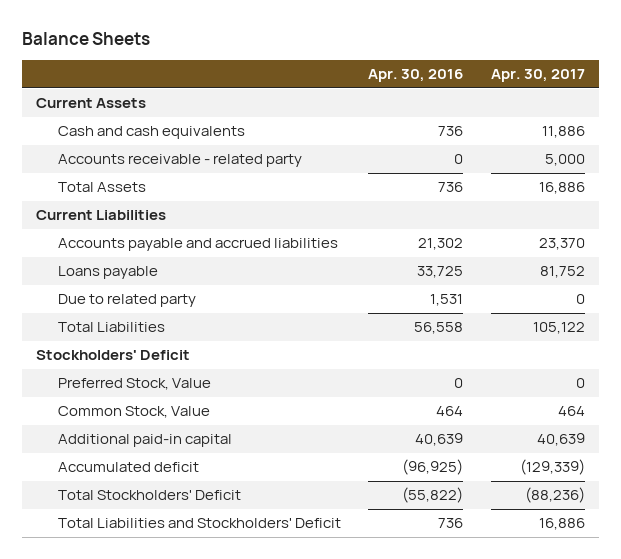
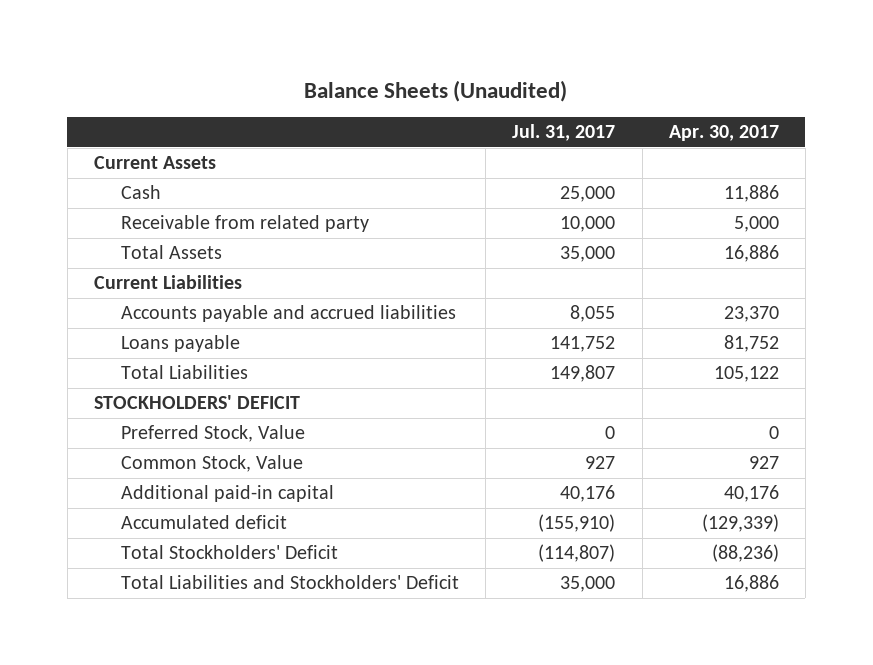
- Balance Sheets
+ Balance Sheets (Unaudited)
- | Apr. 30, 2016 | Apr. 30, 2017
+ | Jul. 31, 2017 | Apr. 30, 2017
- Cash and cash equivalents | 736 | 11,886
- Accounts receivable - related party | 0 | 5,000
+ Cash | 25,000 | 11,886
+ Receivable from related party | 10,000 | 5,000
- Due to related party | 1,531 | 0
- Stockholders' Deficit
+ STOCKHOLDERS' DEFICIT
- Common Stock, Value | 464 | 464
- Additional paid-in capital | 40,639 | 40,639
+ Common Stock, Value | 927 | 927
+ Additional paid-in capital | 40,176 | 40,176

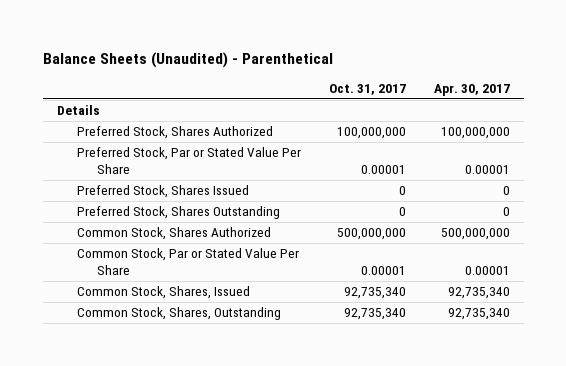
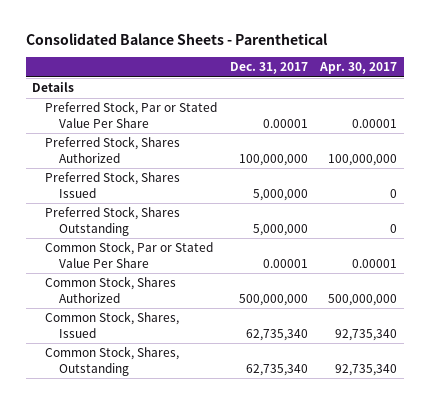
- Balance Sheets (Unaudited) - Parenthetical
+ Consolidated Balance Sheets - Parenthetical
- | Oct. 31, 2017 | Apr. 30, 2017
+ | Dec. 31, 2017 | Apr. 30, 2017
moved down: Preferred Stock, Shares Authorized | 100,000,000 | 100,000,000
moved down: Common Stock, Shares Authorized | 500,000,000 | 500,000,000

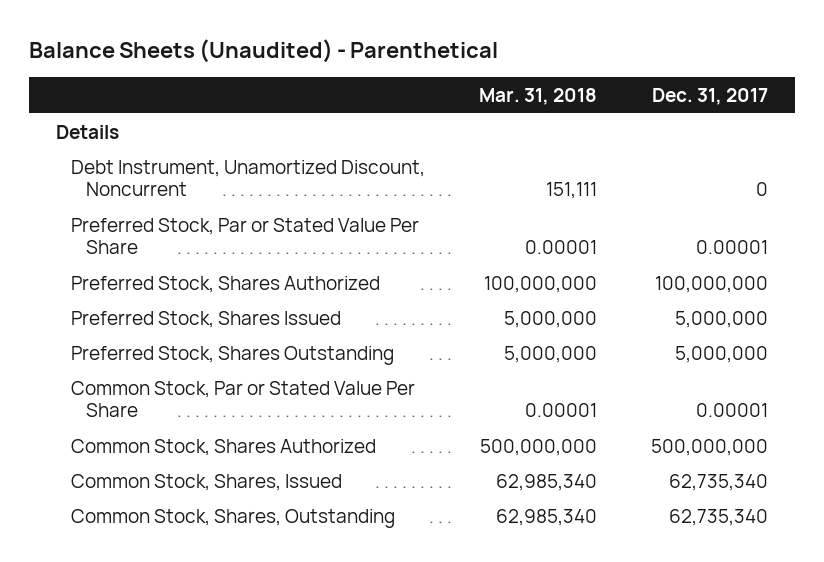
- Consolidated Balance Sheets - Parenthetical
+ Balance Sheets (Unaudited) - Parenthetical
- | Dec. 31, 2017 | Apr. 30, 2017
+ | Mar. 31, 2018 | Dec. 31, 2017
+ Debt Instrument, Unamortized Discount, Noncurrent | 151,111 | 0

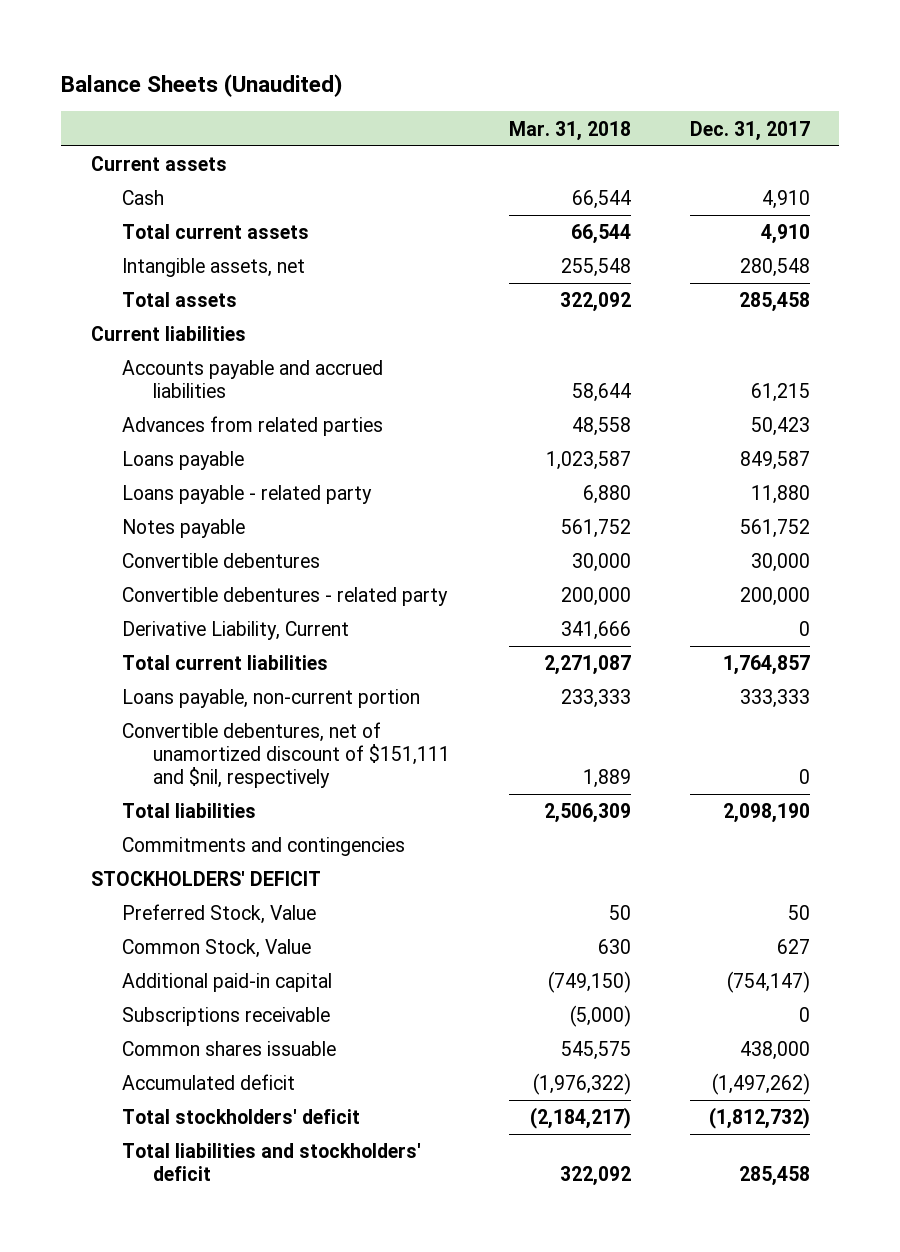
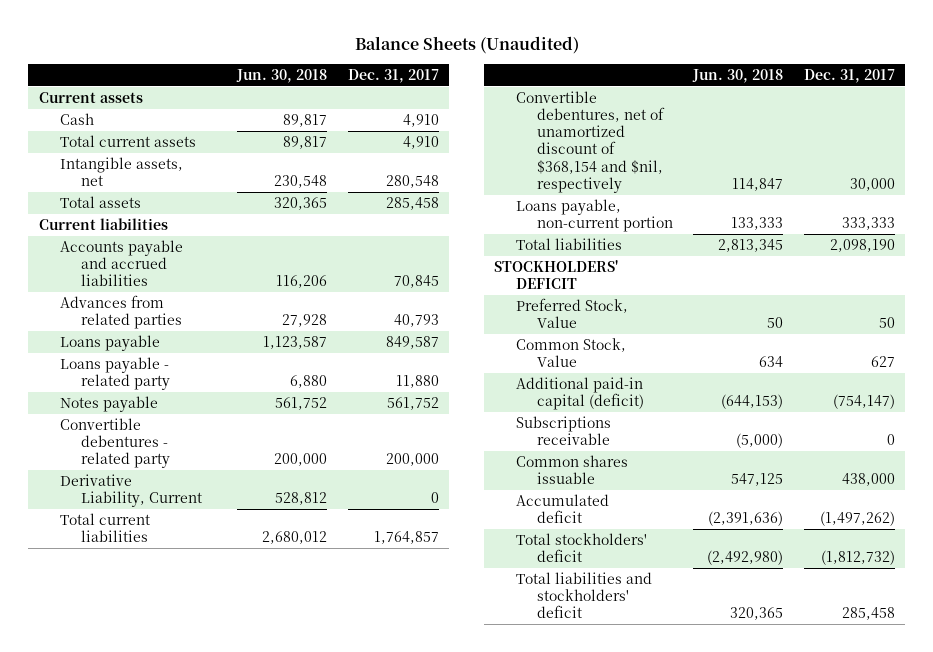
- | Mar. 31, 2018 | Dec. 31, 2017
+ | Jun. 30, 2018 | Dec. 31, 2017
- Accounts payable and accrued liabilities | 58,644 | 61,215
- Advances from related parties | 48,558 | 50,423
+ Accounts payable and accrued liabilities | 116,206 | 70,845
+ Advances from related parties | 27,928 | 40,793
- Convertible debentures | 30,000 | 30,000
+ Convertible debentures, net of unamortized discount of $368,154 and $nil, respectively | 114,847 | 30,000
- Convertible debentures, net of unamortized discount of $151,111 and $nil, respectively | 1,889 | 0
- Commitments and contingencies
- Additional paid-in capital | (749,150) | (754,147)
+ Additional paid-in capital (deficit) | (644,153) | (754,147)

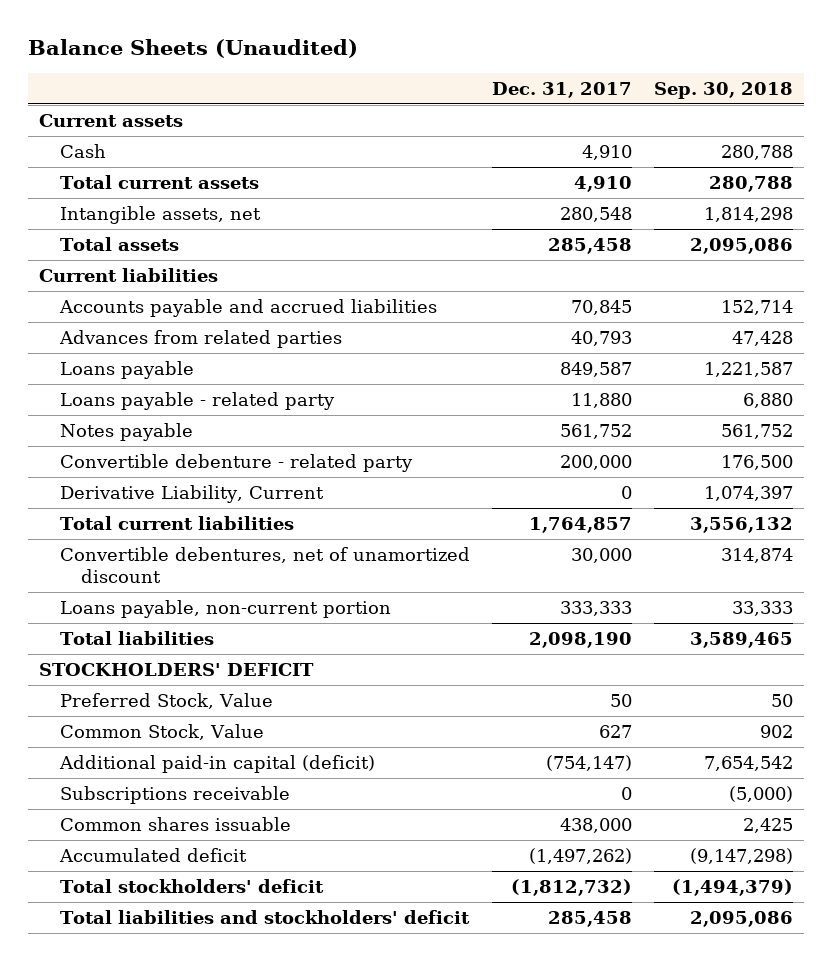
- | Jun. 30, 2018 | Dec. 31, 2017
+ | Dec. 31, 2017 | Sep. 30, 2018
- Convertible debentures - related party | 200,000 | 200,000
+ Convertible debenture - related party | 200,000 | 176,500
- Convertible debentures, net of unamortized discount of $368,154 and $nil, respectively | 114,847 | 30,000
+ Convertible debentures, net of unamortized discount | 30,000 | 314,874

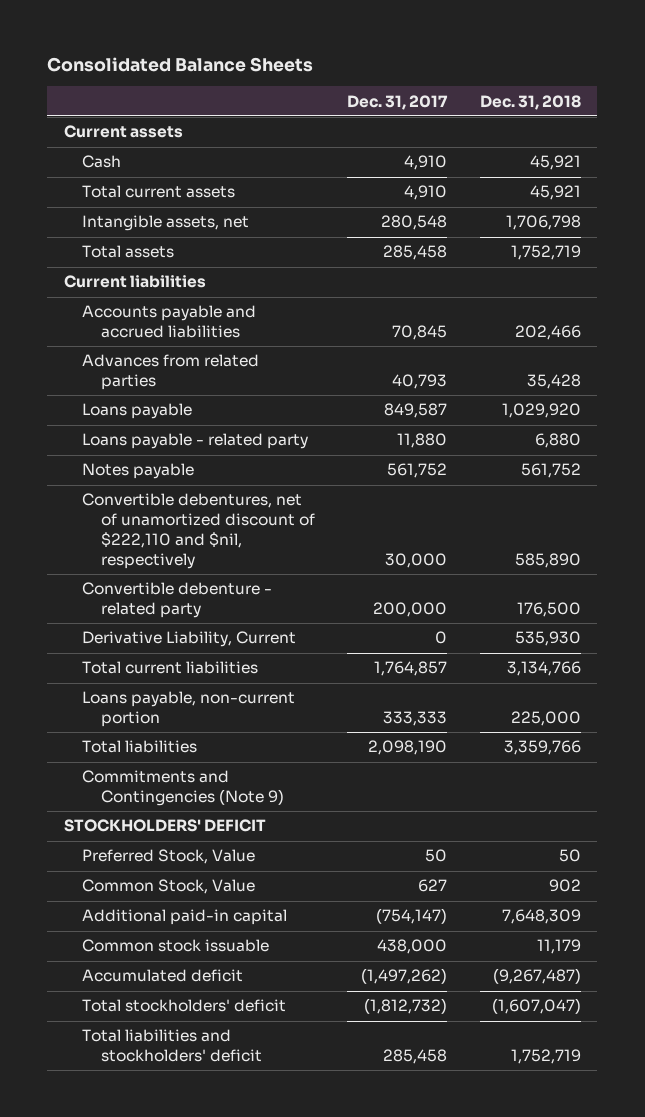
- Balance Sheets (Unaudited)
+ Consolidated Balance Sheets
- | Dec. 31, 2017 | Sep. 30, 2018
+ | Dec. 31, 2017 | Dec. 31, 2018
+ Convertible debentures, net of unamortized discount of $222,110 and $nil, respectively | 30,000 | 585,890
- Convertible debentures, net of unamortized discount | 30,000 | 314,874
+ Commitments and Contingencies (Note 9)
- Additional paid-in capital (deficit) | (754,147) | 7,654,542
- Subscriptions receivable | 0 | (5,000)
- Common shares issuable | 438,000 | 2,425
+ Additional paid-in capital | (754,147) | 7,648,309
+ Common stock issuable | 438,000 | 11,179

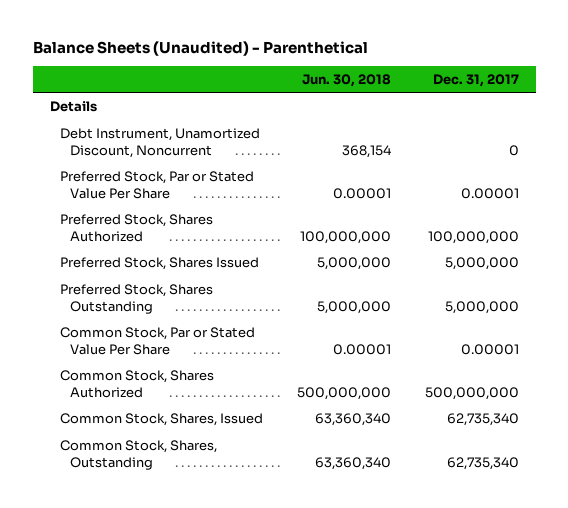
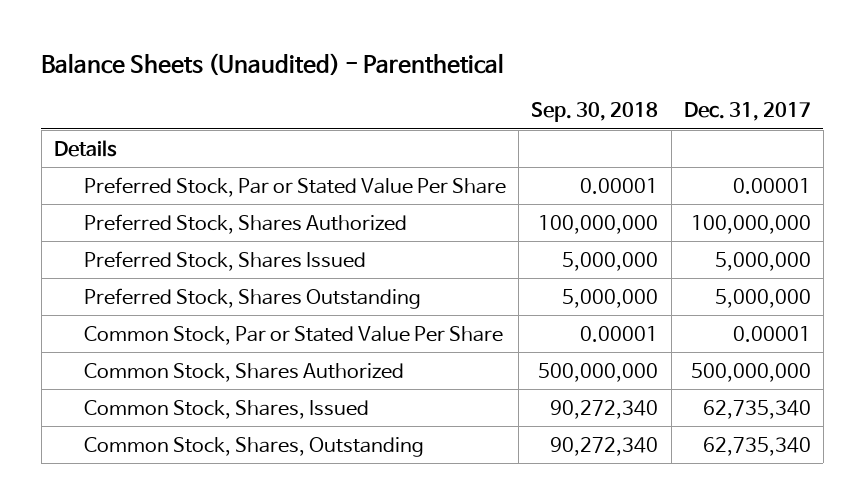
- | Jun. 30, 2018 | Dec. 31, 2017
+ | Sep. 30, 2018 | Dec. 31, 2017
- Debt Instrument, Unamortized Discount, Noncurrent | 368,154 | 0

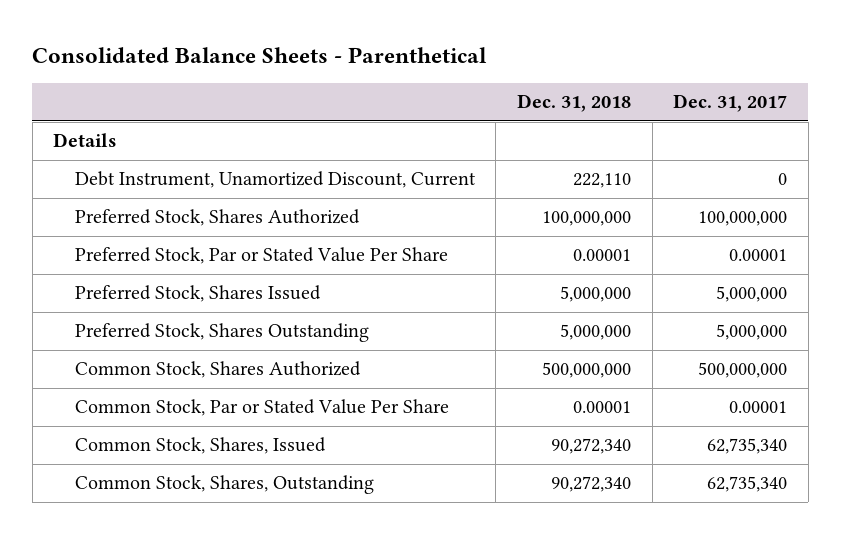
- Balance Sheets (Unaudited) - Parenthetical
+ Consolidated Balance Sheets - Parenthetical
- | Sep. 30, 2018 | Dec. 31, 2017
+ | Dec. 31, 2018 | Dec. 31, 2017
+ Debt Instrument, Unamortized Discount, Current | 222,110 | 0
moved down: Preferred Stock, Par or Stated Value Per Share | 0.00001 | 0.00001
moved down: Common Stock, Par or Stated Value Per Share | 0.00001 | 0.00001

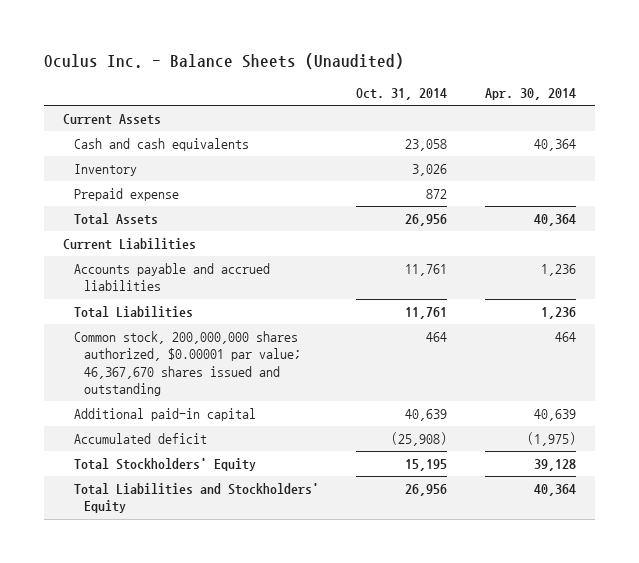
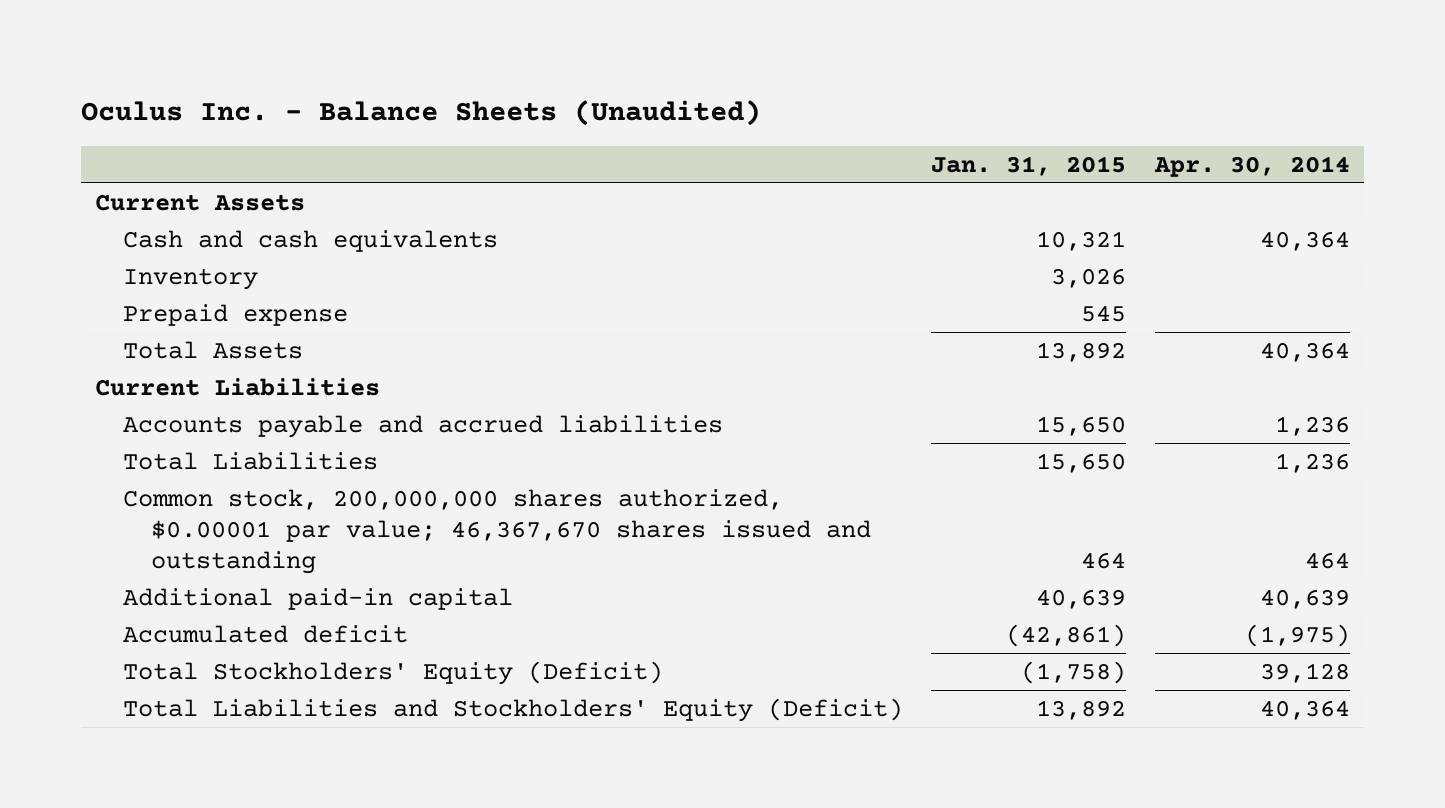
- | Oct. 31, 2014 | Apr. 30, 2014
+ | Jan. 31, 2015 | Apr. 30, 2014
- Total Stockholders' Equity | 15,195 | 39,128
- Total Liabilities and Stockholders' Equity | 26,956 | 40,364
+ Total Stockholders' Equity (Deficit) | (1,758) | 39,128
+ Total Liabilities and Stockholders' Equity (Deficit) | 13,892 | 40,364

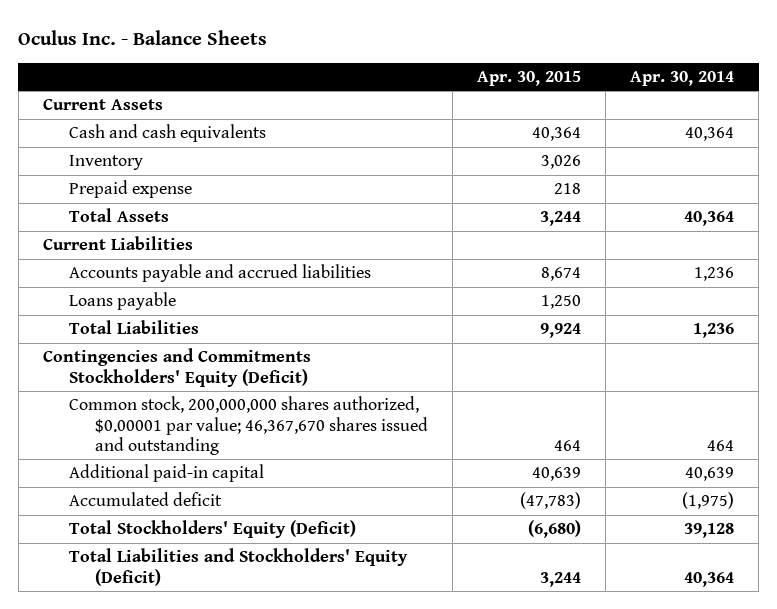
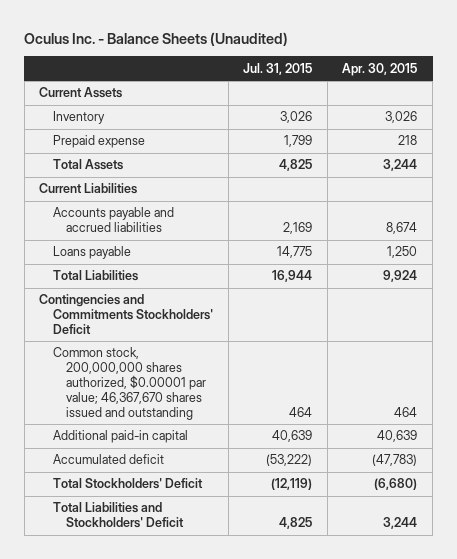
- Oculus Inc. - Balance Sheets
+ Oculus Inc. - Balance Sheets (Unaudited)
- | Apr. 30, 2015 | Apr. 30, 2014
+ | Jul. 31, 2015 | Apr. 30, 2015
- Cash and cash equivalents | 40,364 | 40,364
- Contingencies and Commitments Stockholders' Equity (Deficit)
+ Contingencies and Commitments Stockholders' Deficit
- Total Stockholders' Equity (Deficit) | (6,680) | 39,128
- Total Liabilities and Stockholders' Equity (Deficit) | 3,244 | 40,364
+ Total Stockholders' Deficit | (12,119) | (6,680)
+ Total Liabilities and Stockholders' Deficit | 4,825 | 3,244

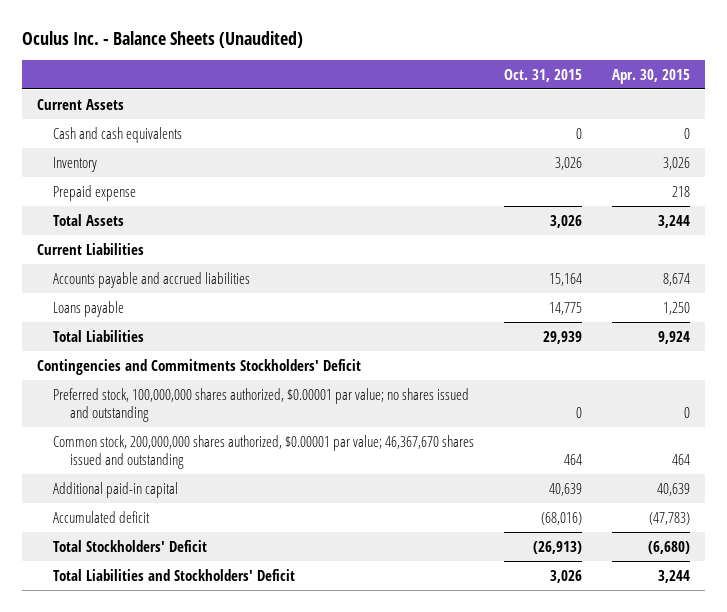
- | Jul. 31, 2015 | Apr. 30, 2015
+ | Oct. 31, 2015 | Apr. 30, 2015
+ Cash and cash equivalents | 0 | 0
+ Preferred stock, 100,000,000 shares authorized, $0.00001 par value; no shares issued and outstanding | 0 | 0

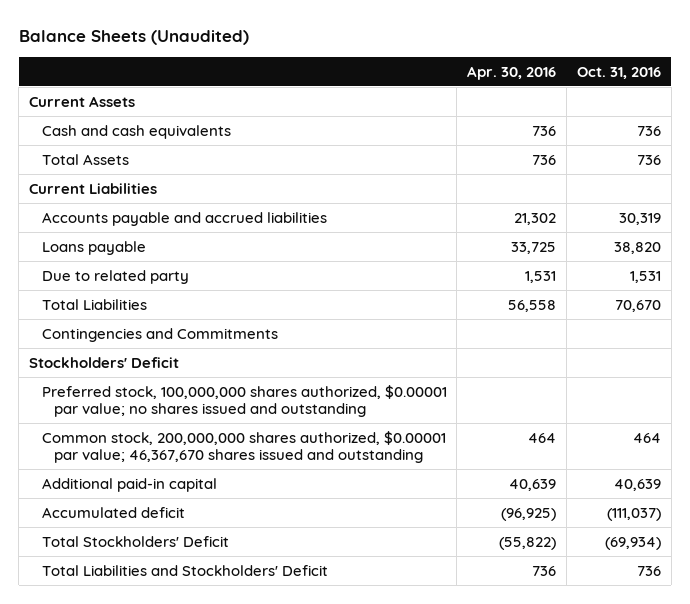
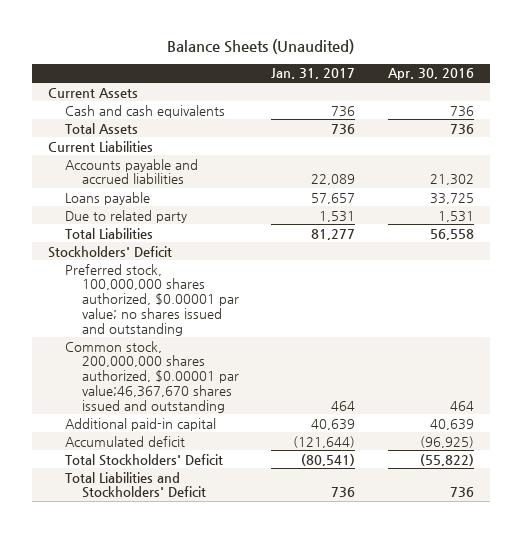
- | Apr. 30, 2016 | Oct. 31, 2016
+ | Jan. 31, 2017 | Apr. 30, 2016
- Contingencies and Commitments
- Common stock, 200,000,000 shares authorized, $0.00001 par value; 46,367,670 shares issued and outstanding | 464 | 464
+ Common stock, 200,000,000 shares authorized, $0.00001 par value;46,367,670 shares issued and outstanding | 464 | 464

